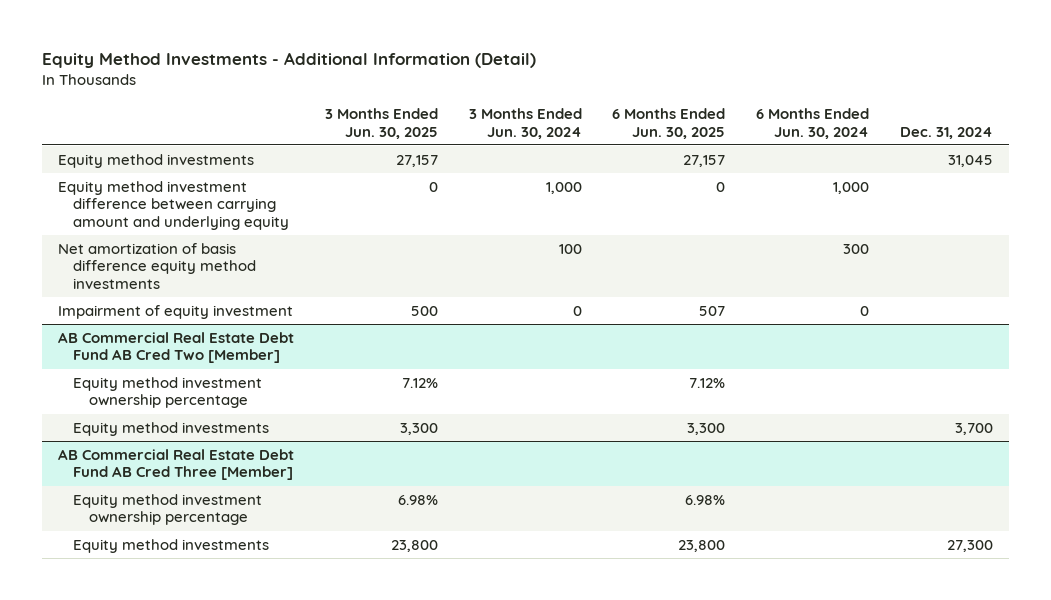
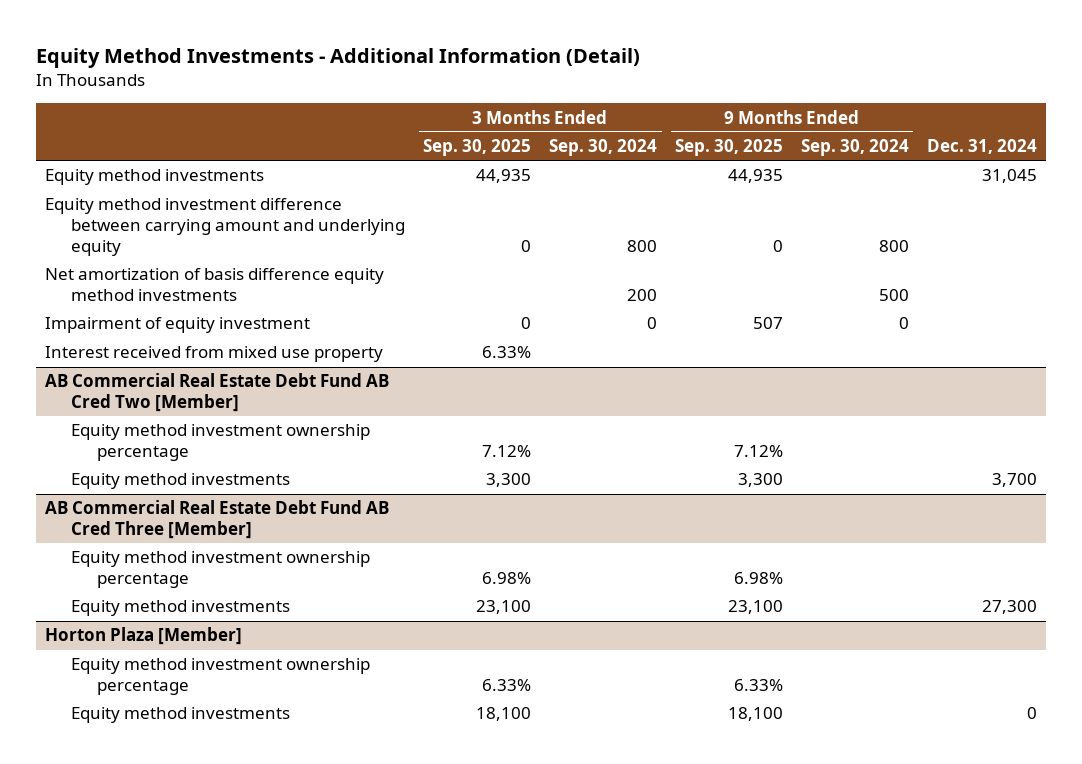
- | 3 Months Ended Jun. 30, 2025 | 3 Months Ended Jun. 30, 2024 | 6 Months Ended Jun. 30, 2025 | 6 Months Ended Jun. 30, 2024 | Dec. 31, 2024
+ | 3 Months Ended Sep. 30, 2025 | 3 Months Ended Sep. 30, 2024 | 9 Months Ended Sep. 30, 2025 | 9 Months Ended Sep. 30, 2024 | Dec. 31, 2024
+ Interest received from mixed use property | 6.33% | | | |
+ Horton Plaza [Member]
+ Equity method investment ownership percentage | 6.33% | | 6.33% | |
+ Equity method investments | 18,100 | | 18,100 | | 0

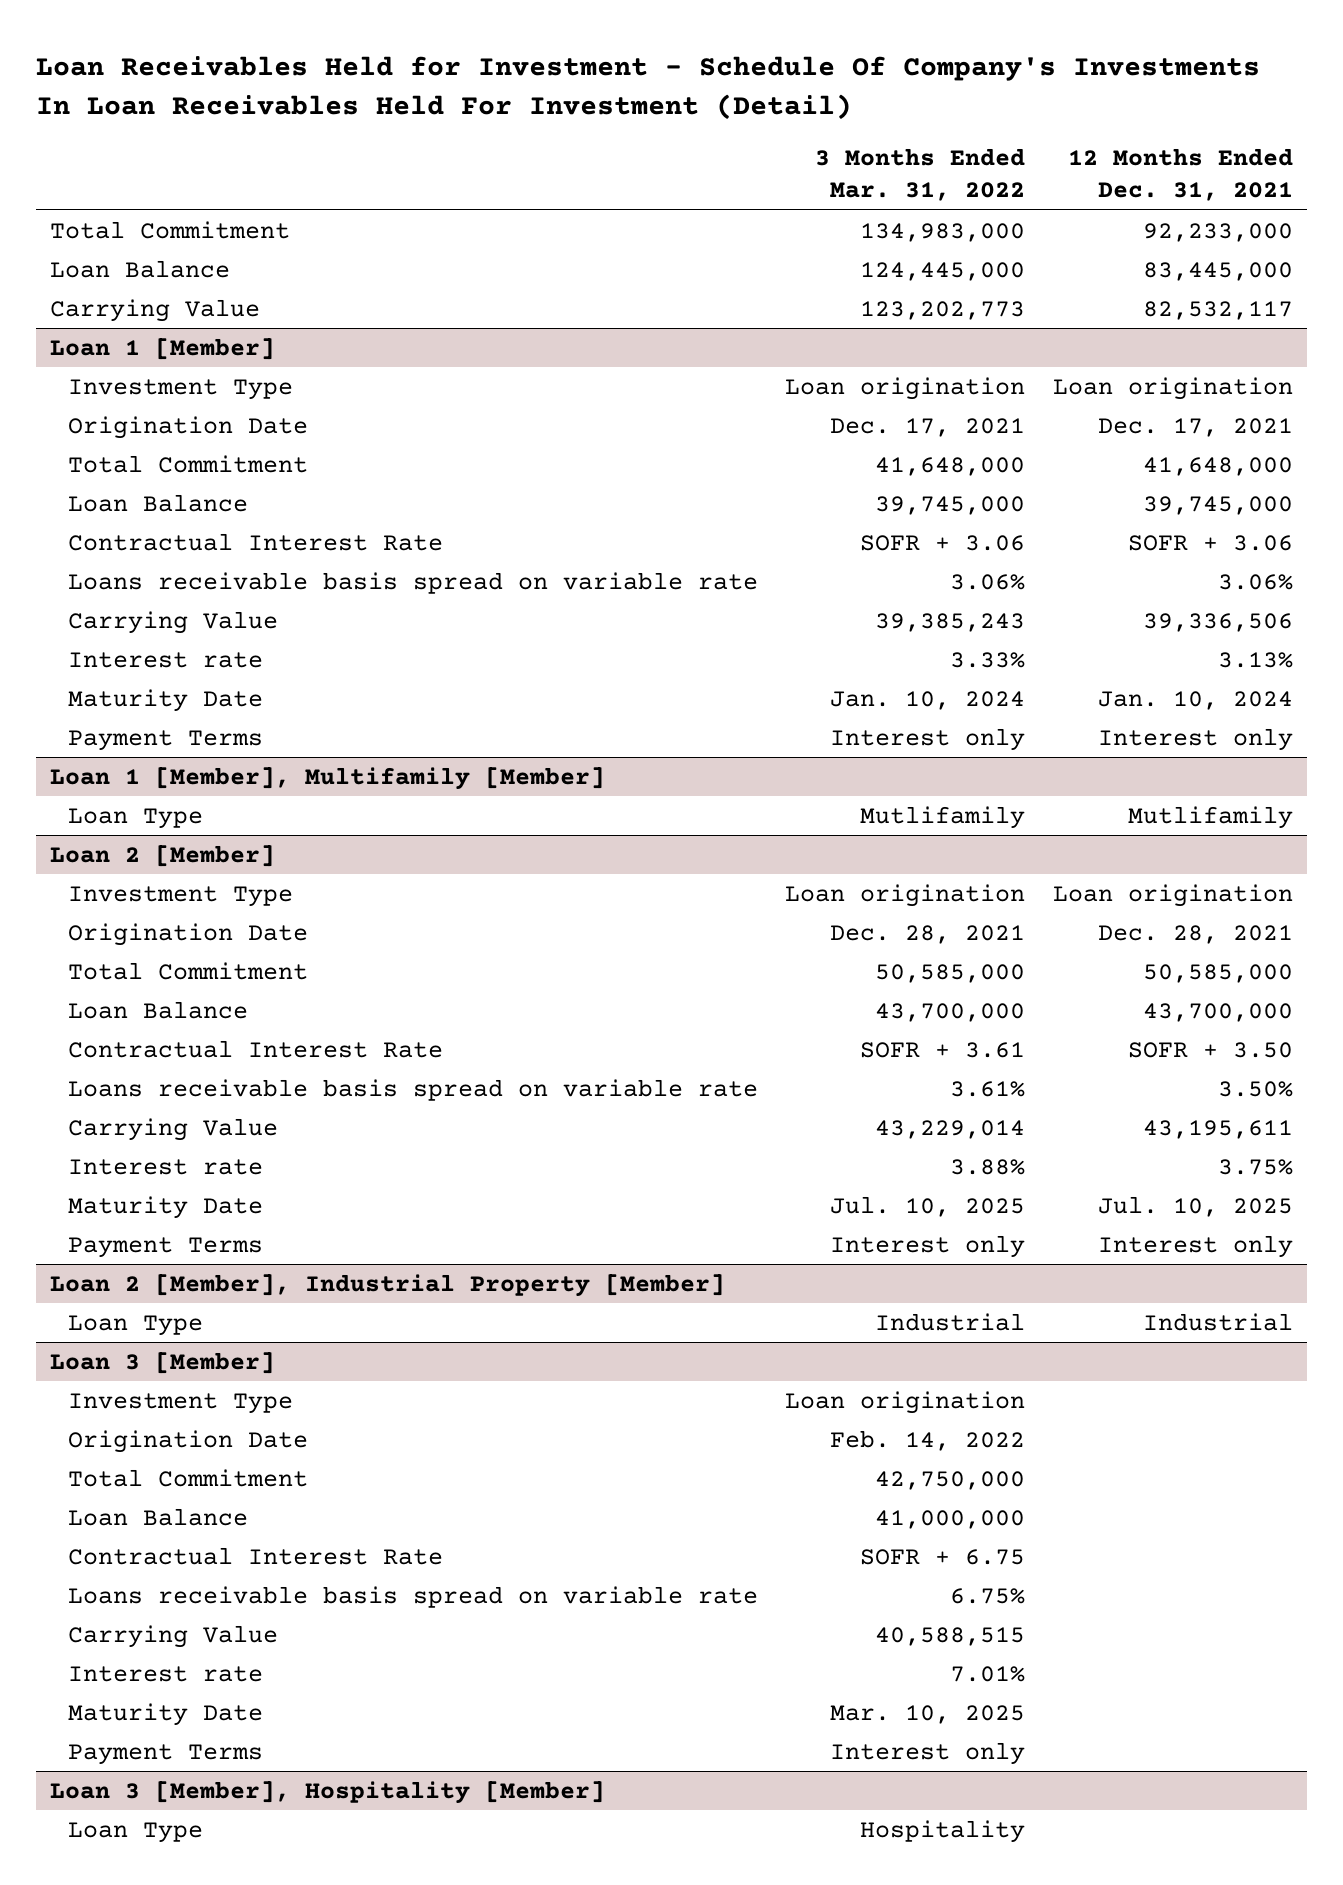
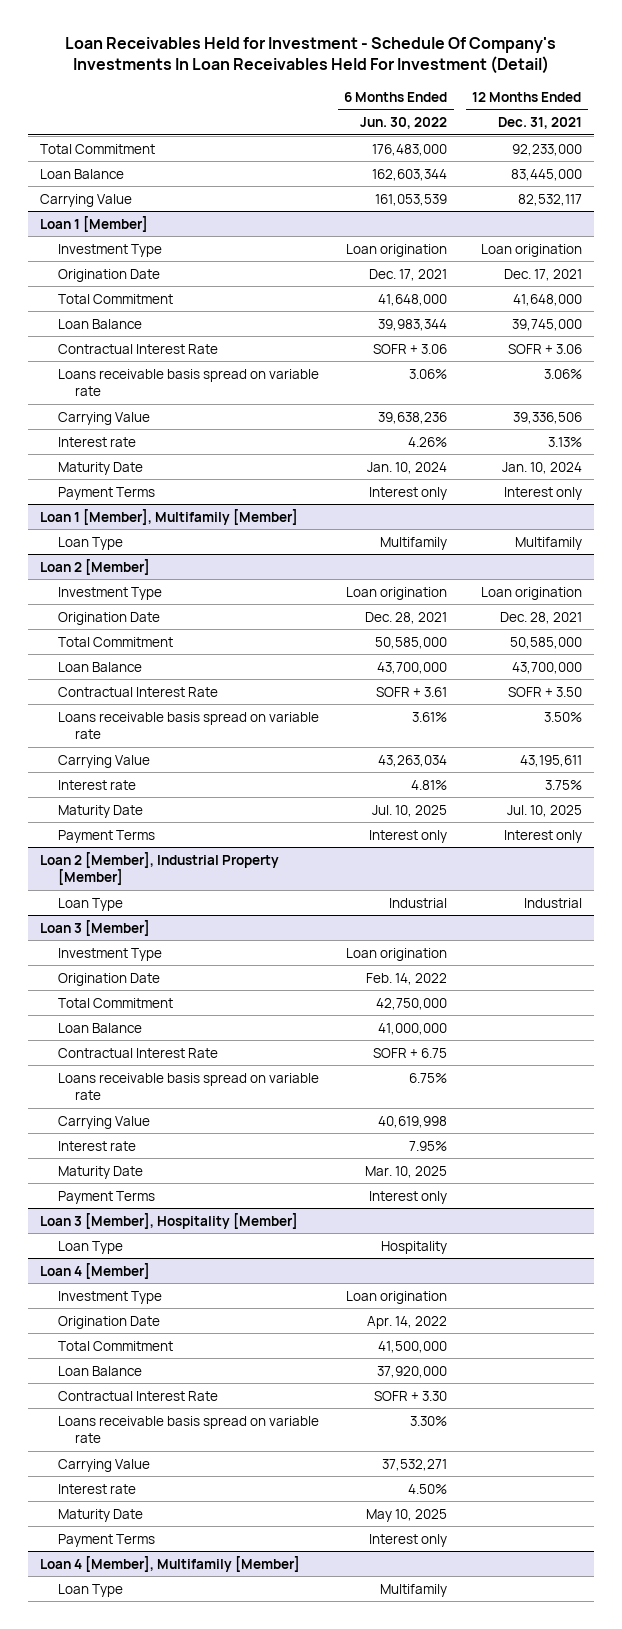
- | 3 Months Ended Mar. 31, 2022 | 12 Months Ended Dec. 31, 2021
+ | 6 Months Ended Jun. 30, 2022 | 12 Months Ended Dec. 31, 2021
@ Loan 1 [Member], Multifamily [Member]
- Loan Type | Mutlifamily | Mutlifamily
+ Loan Type | Multifamily | Multifamily
+ Loan 4 [Member]
+ Investment Type | Loan origination |
+ Origination Date | Apr. 14, 2022 |
+ Total Commitment | 41,500,000 |
+ Loan Balance | 37,920,000 |
+ Contractual Interest Rate | SOFR + 3.30 |
+ Loans receivable basis spread on variable rate | 3.30% |
+ Carrying Value | 37,532,271 |
+ Interest rate | 4.50% |
+ Maturity Date | May 10, 2025 |
+ Payment Terms | Interest only |
+ Loan 4 [Member], Multifamily [Member]
+ Loan Type | Multifamily |

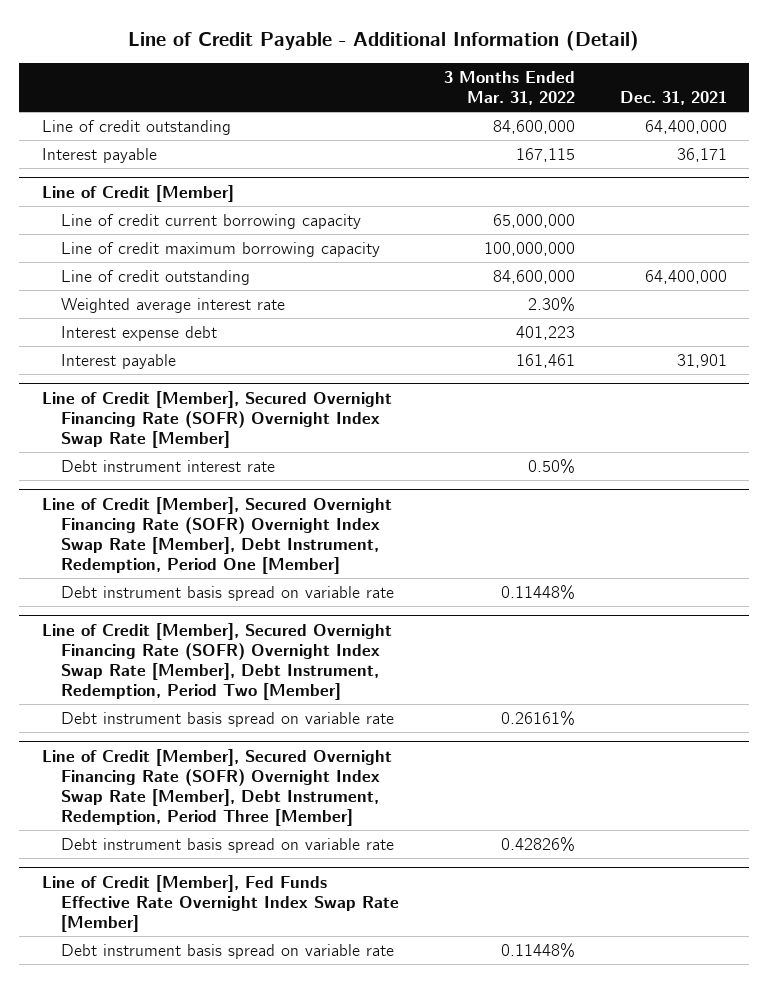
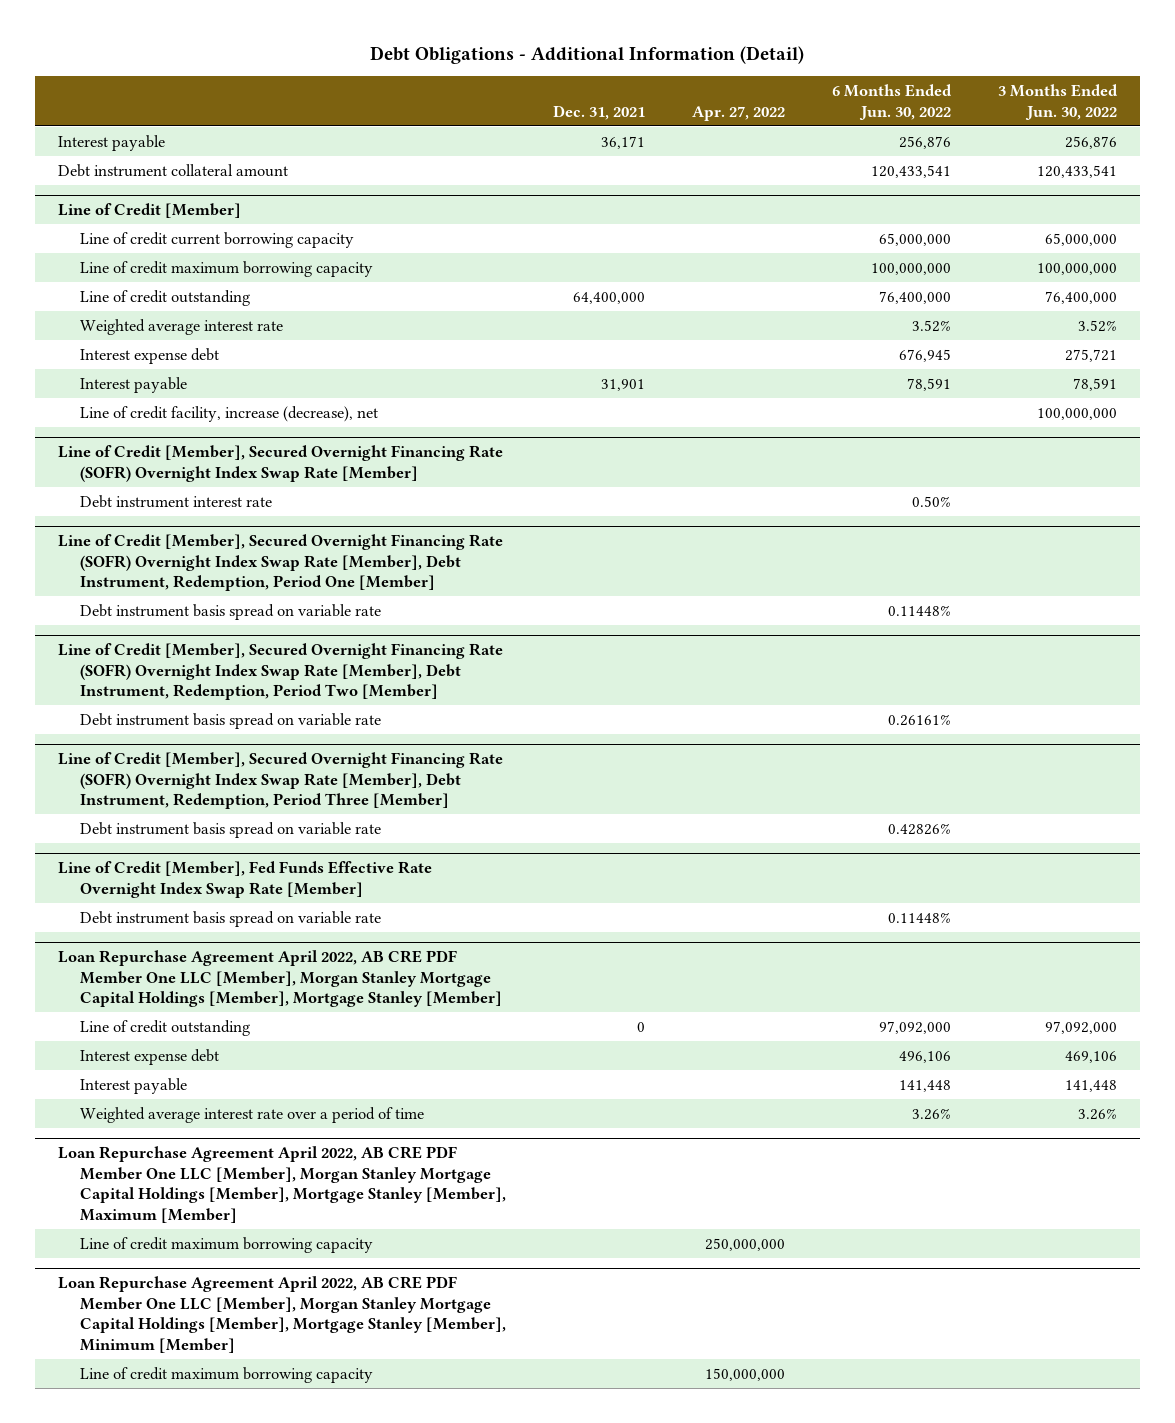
- Line of Credit Payable - Additional Information (Detail)
+ Debt Obligations - Additional Information (Detail)
- | 3 Months Ended Mar. 31, 2022 | Dec. 31, 2021
+ | Dec. 31, 2021 | Apr. 27, 2022 | 6 Months Ended Jun. 30, 2022 | 3 Months Ended Jun. 30, 2022
- Line of credit outstanding | 84,600,000 | 64,400,000
+ Debt instrument collateral amount | | | 120,433,541 | 120,433,541
@ Line of Credit [Member]
+ Line of credit facility, increase (decrease), net | | | | 100,000,000
+ Loan Repurchase Agreement April 2022, AB CRE PDF Member One LLC [Member], Morgan Stanley Mortgage Capital Holdings [Member], Mortgage Stanley [Member]
+ Line of credit outstanding | 0 | | 97,092,000 | 97,092,000
+ Interest expense debt | | | 496,106 | 469,106
+ Interest payable | | | 141,448 | 141,448
+ Weighted average interest rate over a period of time | | | 3.26% | 3.26%
+ Loan Repurchase Agreement April 2022, AB CRE PDF Member One LLC [Member], Morgan Stanley Mortgage Capital Holdings [Member], Mortgage Stanley [Member], Maximum [Member]
+ Line of credit maximum borrowing capacity | | 250,000,000 | |
+ Loan Repurchase Agreement April 2022, AB CRE PDF Member One LLC [Member], Morgan Stanley Mortgage Capital Holdings [Member], Mortgage Stanley [Member], Minimum [Member]
+ Line of credit maximum borrowing capacity | | 150,000,000 | |

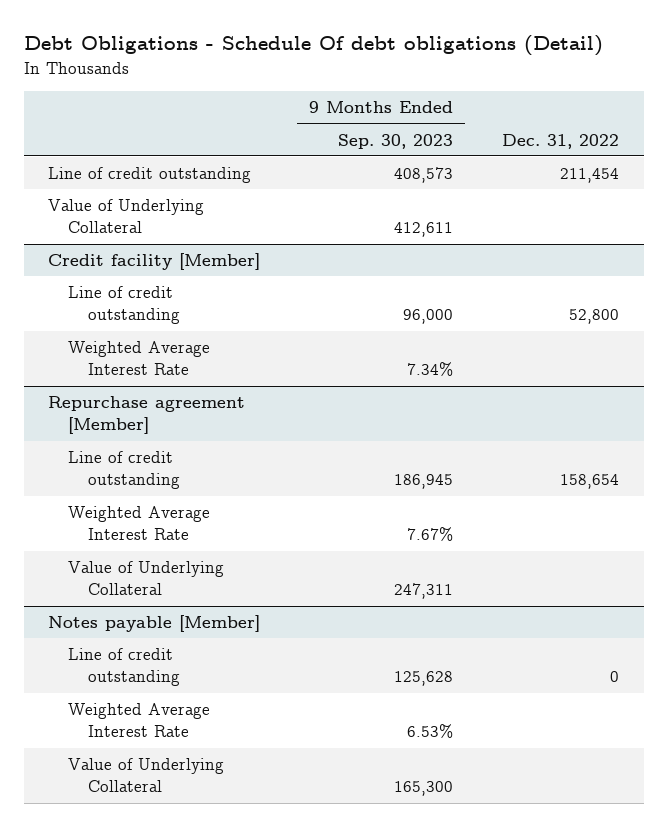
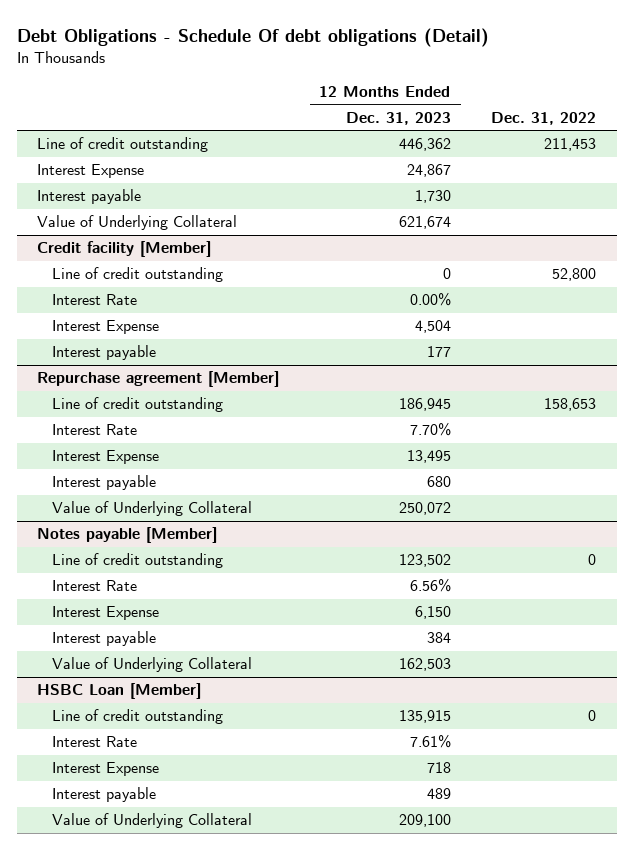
- | 9 Months Ended Sep. 30, 2023 | Dec. 31, 2022
+ | 12 Months Ended Dec. 31, 2023 | Dec. 31, 2022
- Line of credit outstanding | 408,573 | 211,454
+ Line of credit outstanding | 446,362 | 211,453
+ Interest Expense | 24,867 |
+ Interest payable | 1,730 |
@ Credit facility [Member]
- Weighted Average Interest Rate | 7.34% |
+ Interest Rate | 0.00% |
+ Interest Expense | 4,504 |
+ Interest payable | 177 |
@ Repurchase agreement [Member]
- Line of credit outstanding | 186,945 | 158,654
- Weighted Average Interest Rate | 7.67% |
+ Line of credit outstanding | 186,945 | 158,653
+ Interest Rate | 7.70% |
+ Interest Expense | 13,495 |
+ Interest payable | 680 |
@ Notes payable [Member]
- Weighted Average Interest Rate | 6.53% |
+ Interest Rate | 6.56% |
+ Interest Expense | 6,150 |
+ Interest payable | 384 |
+ HSBC Loan [Member]
+ Line of credit outstanding | 135,915 | 0
+ Interest Rate | 7.61% |
+ Interest Expense | 718 |
+ Interest payable | 489 |
+ Value of Underlying Collateral | 209,100 |

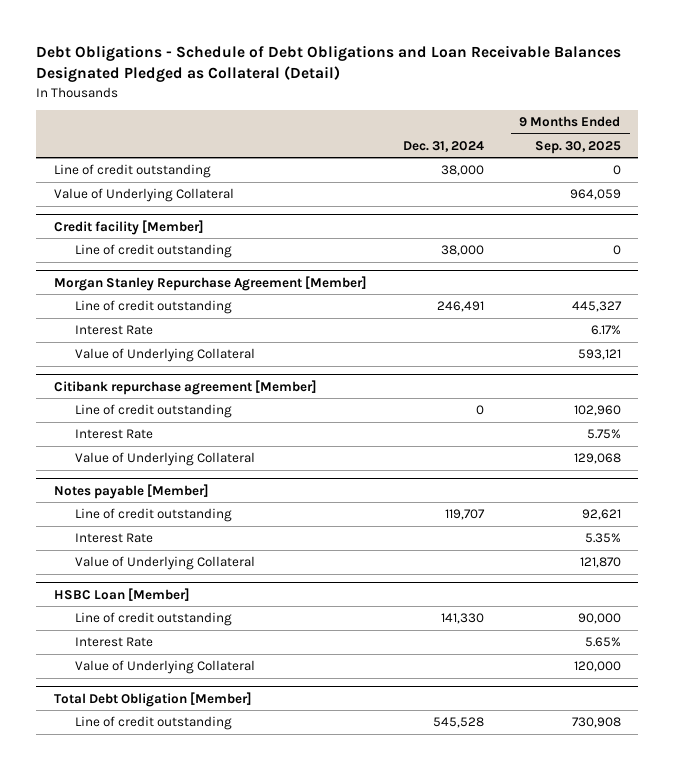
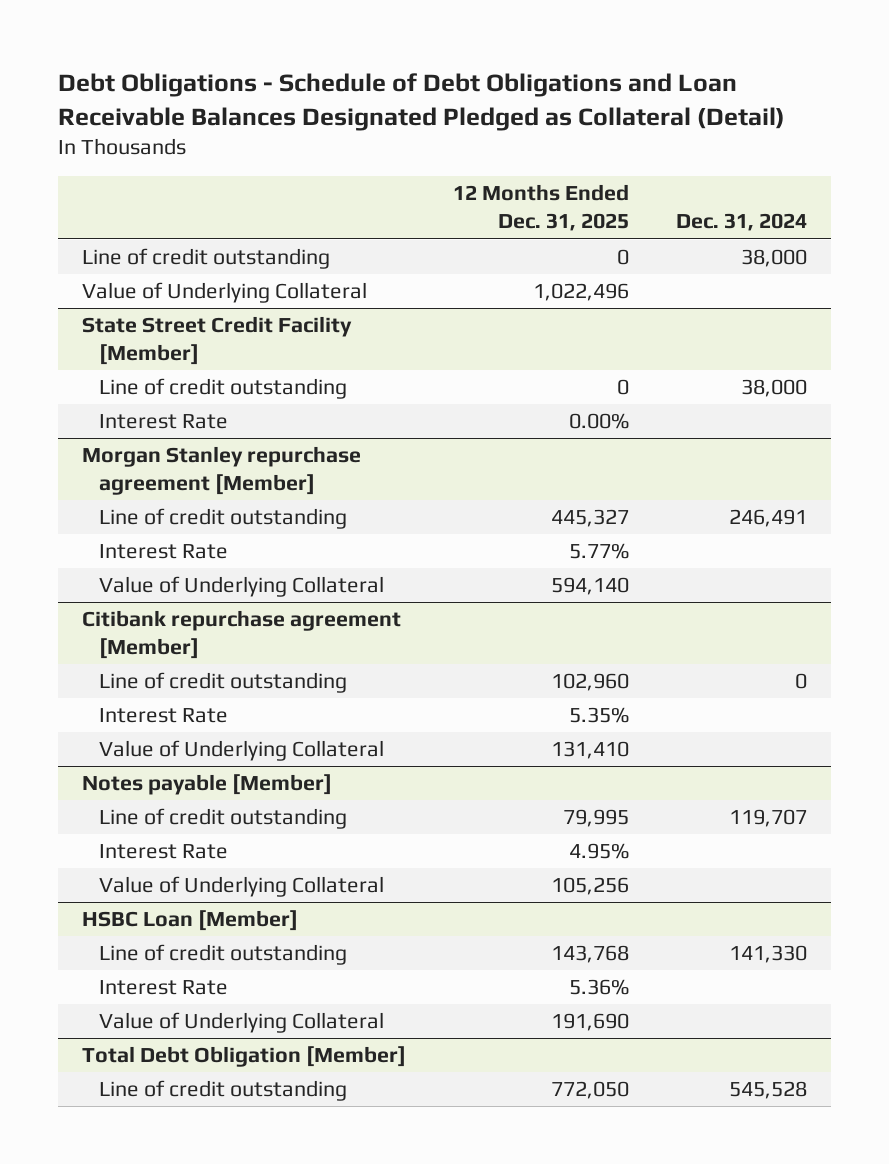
- | Dec. 31, 2024 | 9 Months Ended Sep. 30, 2025
+ | 12 Months Ended Dec. 31, 2025 | Dec. 31, 2024
- Credit facility [Member]
+ State Street Credit Facility [Member]
- Morgan Stanley Repurchase Agreement [Member]
+ Interest Rate | 0.00% |
+ Morgan Stanley repurchase agreement [Member]

